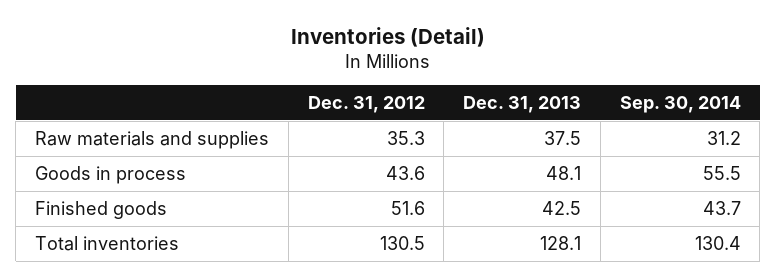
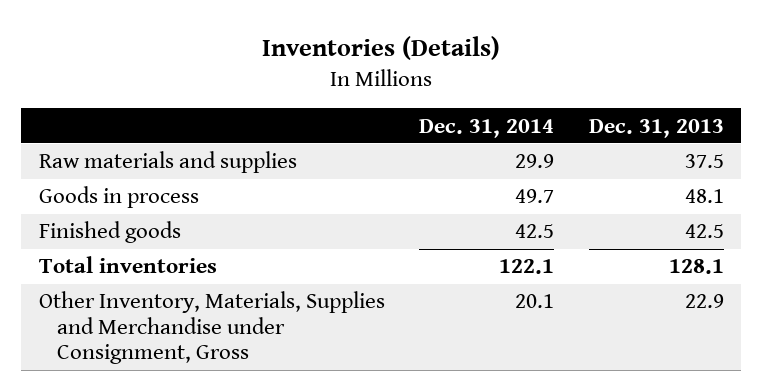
- Inventories (Detail)
+ Inventories (Details)
- | Dec. 31, 2012 | Dec. 31, 2013 | Sep. 30, 2014
+ | Dec. 31, 2014 | Dec. 31, 2013
+ Other Inventory, Materials, Supplies and Merchandise under Consignment, Gross | 20.1 | 22.9

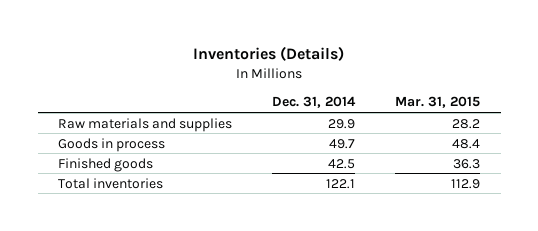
- | Dec. 31, 2014 | Dec. 31, 2013
+ | Dec. 31, 2014 | Mar. 31, 2015
- Other Inventory, Materials, Supplies and Merchandise under Consignment, Gross | 20.1 | 22.9

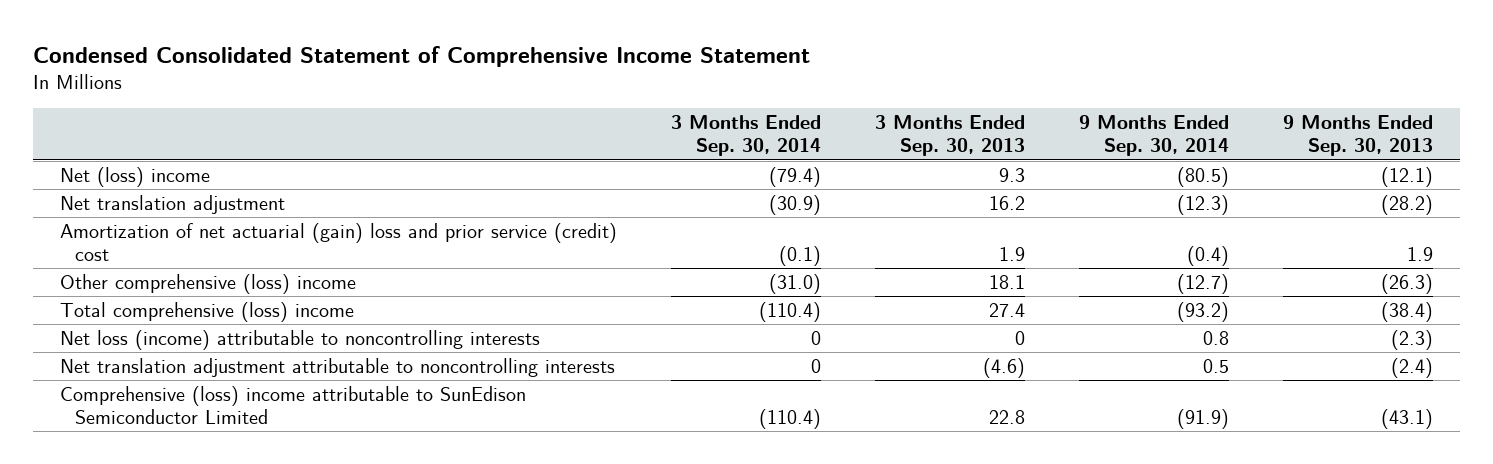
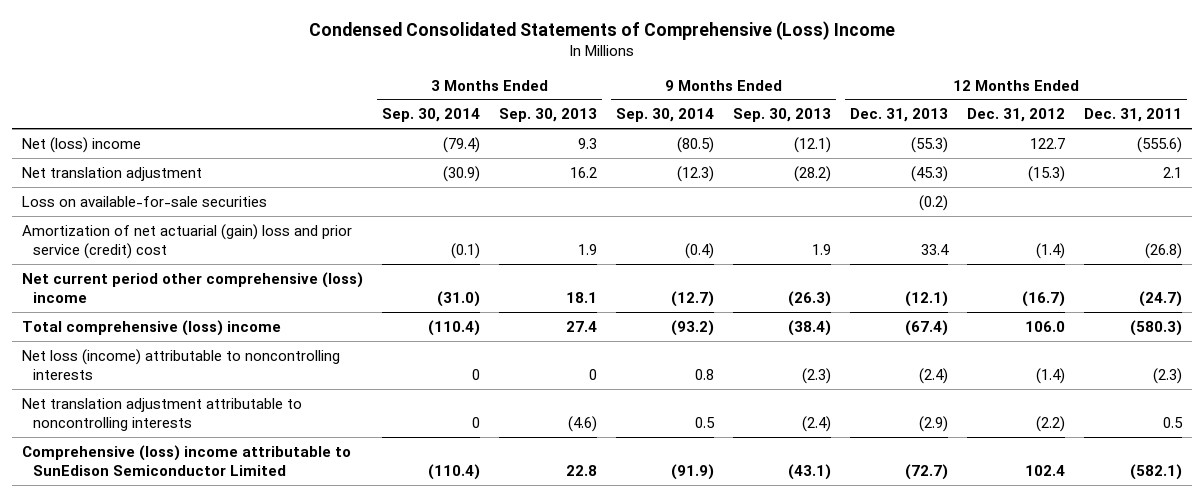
- Condensed Consolidated Statement of Comprehensive Income Statement
+ Condensed Consolidated Statements of Comprehensive (Loss) Income
- | 3 Months Ended Sep. 30, 2014 | 3 Months Ended Sep. 30, 2013 | 9 Months Ended Sep. 30, 2014 | 9 Months Ended Sep. 30, 2013
+ | 3 Months Ended Sep. 30, 2014 | 3 Months Ended Sep. 30, 2013 | 9 Months Ended Sep. 30, 2014 | 9 Months Ended Sep. 30, 2013 | 12 Months Ended Dec. 31, 2013 | 12 Months Ended Dec. 31, 2012 | 12 Months Ended Dec. 31, 2011
+ Loss on available-for-sale securities | | | | | (0.2) | |
- Other comprehensive (loss) income | (31.0) | 18.1 | (12.7) | (26.3)
+ Net current period other comprehensive (loss) income | (31.0) | 18.1 | (12.7) | (26.3) | (12.1) | (16.7) | (24.7)

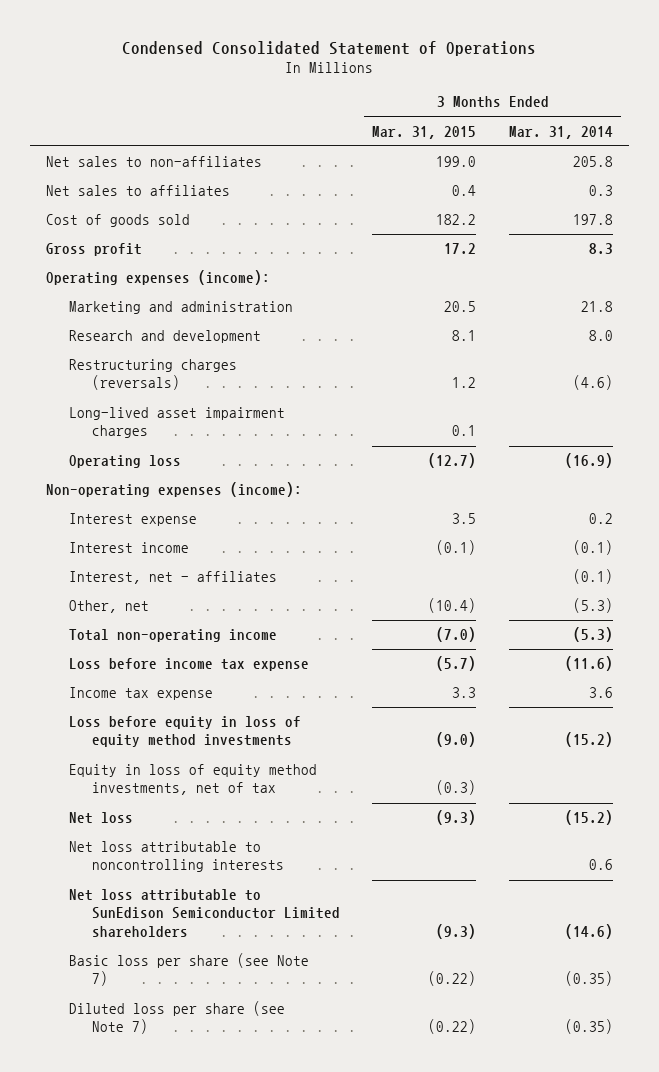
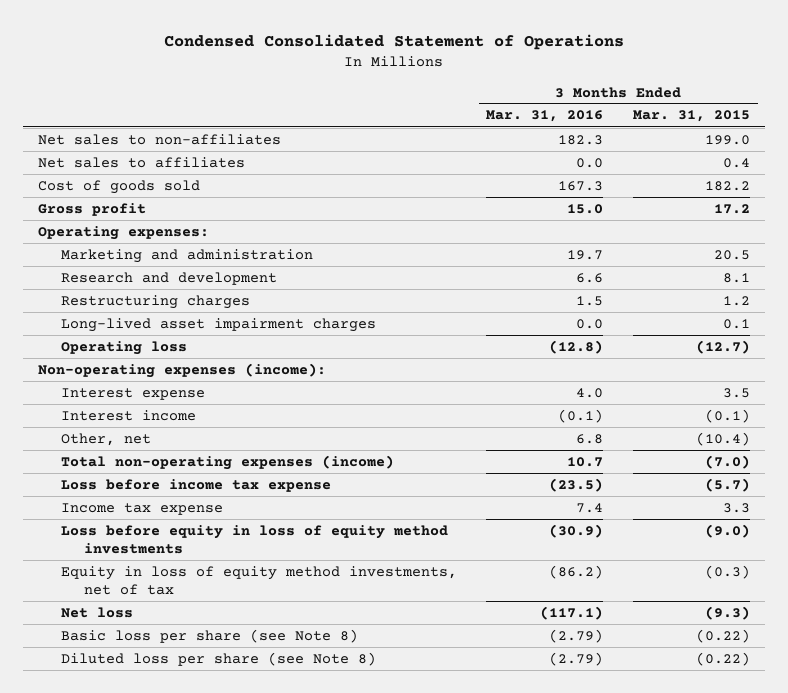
- | 3 Months Ended Mar. 31, 2015 | 3 Months Ended Mar. 31, 2014
+ | 3 Months Ended Mar. 31, 2016 | 3 Months Ended Mar. 31, 2015
- Operating expenses (income):
+ Operating expenses:
- Restructuring charges (reversals) | 1.2 | (4.6)
+ Restructuring charges | 1.5 | 1.2
- Interest, net - affiliates | | (0.1)
- Total non-operating income | (7.0) | (5.3)
+ Total non-operating expenses (income) | 10.7 | (7.0)
- Net loss attributable to noncontrolling interests | | 0.6
- Net loss attributable to SunEdison Semiconductor Limited shareholders | (9.3) | (14.6)
- Basic loss per share (see Note 7) | (0.22) | (0.35)
- Diluted loss per share (see Note 7) | (0.22) | (0.35)
+ Basic loss per share (see Note 8) | (2.79) | (0.22)
+ Diluted loss per share (see Note 8) | (2.79) | (0.22)

